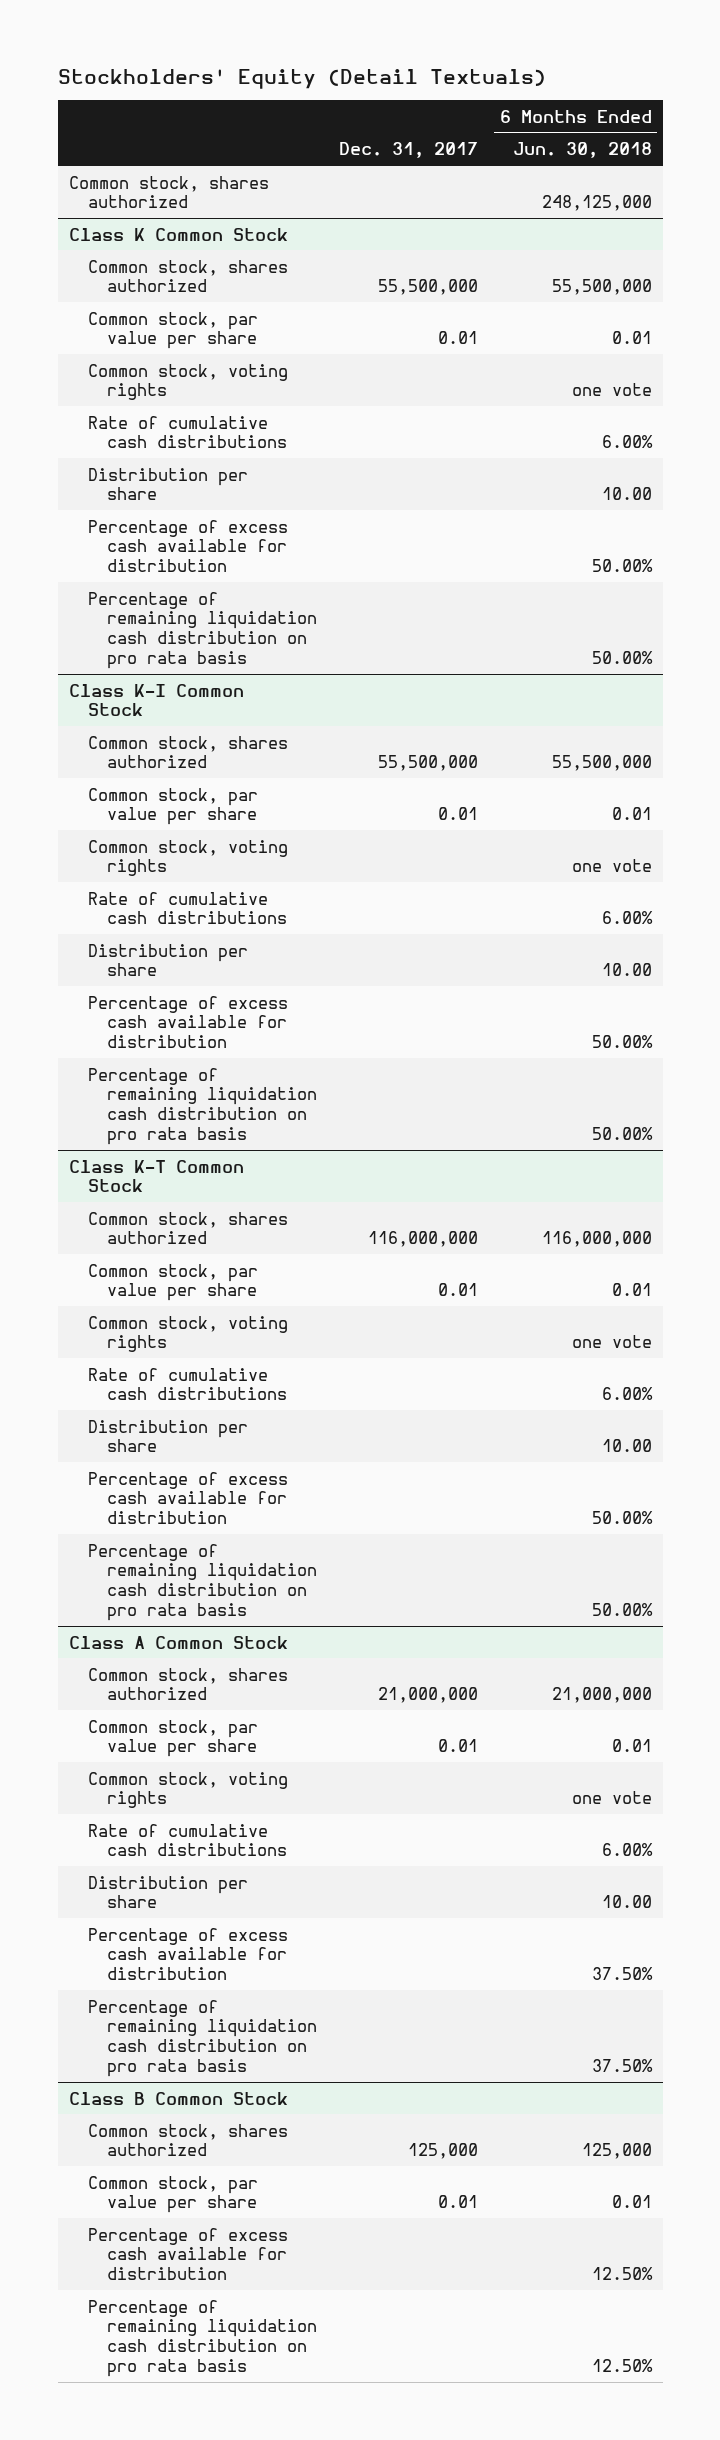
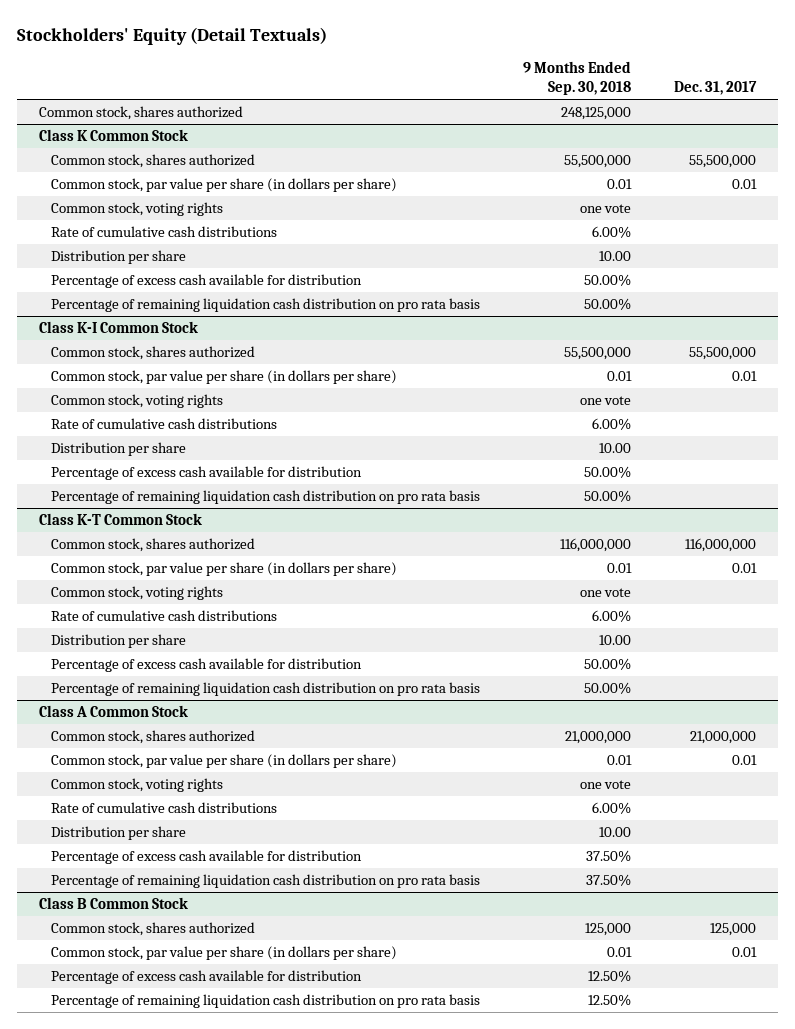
- | Dec. 31, 2017 | 6 Months Ended Jun. 30, 2018
+ | 9 Months Ended Sep. 30, 2018 | Dec. 31, 2017
@ Class K Common Stock
- Common stock, par value per share | 0.01 | 0.01
+ Common stock, par value per share (in dollars per share) | 0.01 | 0.01
@ Class K-I Common Stock
- Common stock, par value per share | 0.01 | 0.01
+ Common stock, par value per share (in dollars per share) | 0.01 | 0.01
@ Class K-T Common Stock
- Common stock, par value per share | 0.01 | 0.01
+ Common stock, par value per share (in dollars per share) | 0.01 | 0.01
@ Class A Common Stock
- Common stock, par value per share | 0.01 | 0.01
+ Common stock, par value per share (in dollars per share) | 0.01 | 0.01
@ Class B Common Stock
- Common stock, par value per share | 0.01 | 0.01
+ Common stock, par value per share (in dollars per share) | 0.01 | 0.01

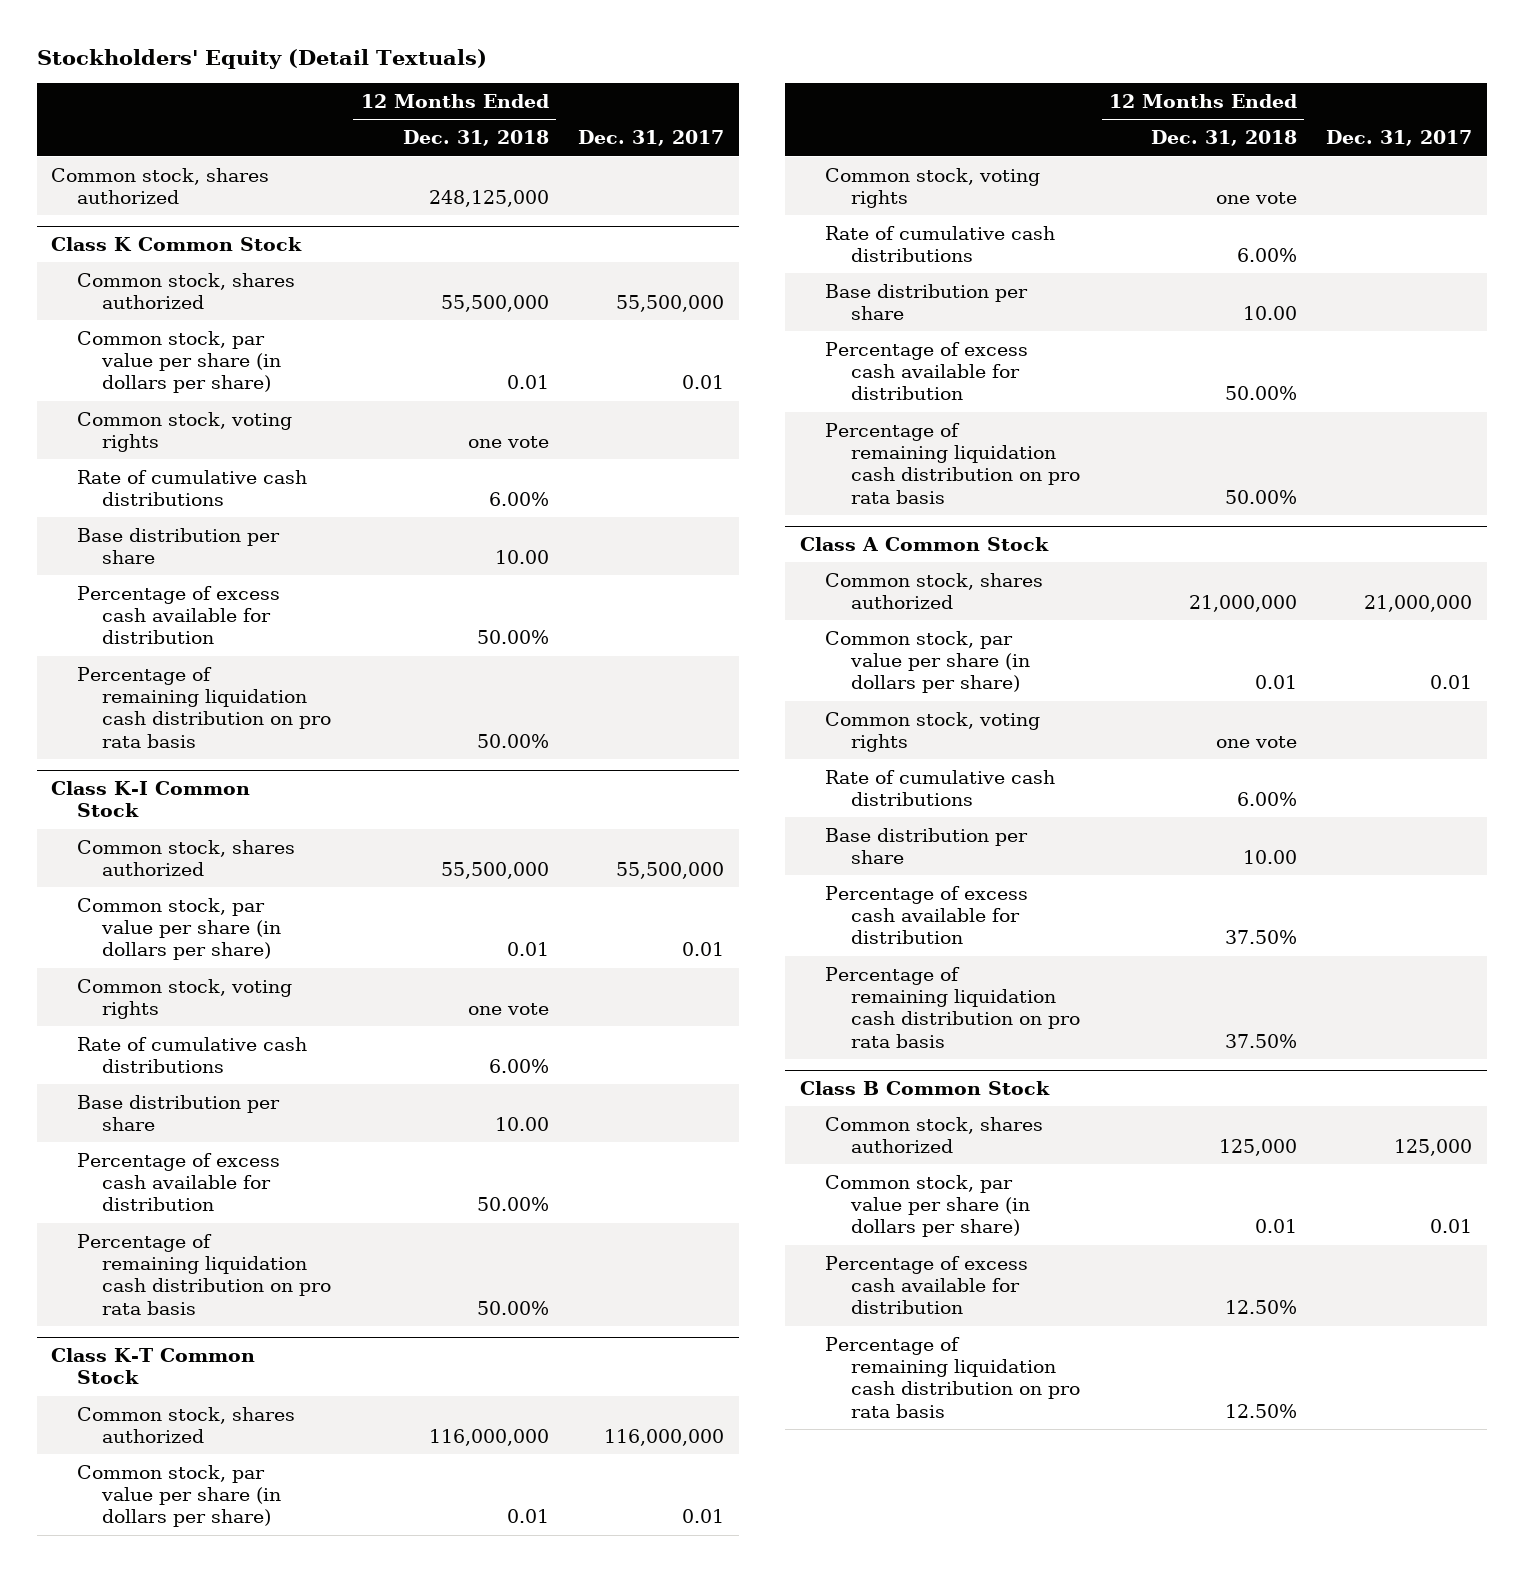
- | 9 Months Ended Sep. 30, 2018 | Dec. 31, 2017
+ | 12 Months Ended Dec. 31, 2018 | Dec. 31, 2017
@ Class K Common Stock
- Distribution per share | 10.00 |
+ Base distribution per share | 10.00 |
@ Class K-I Common Stock
- Distribution per share | 10.00 |
+ Base distribution per share | 10.00 |
@ Class K-T Common Stock
- Distribution per share | 10.00 |
+ Base distribution per share | 10.00 |
@ Class A Common Stock
- Distribution per share | 10.00 |
+ Base distribution per share | 10.00 |

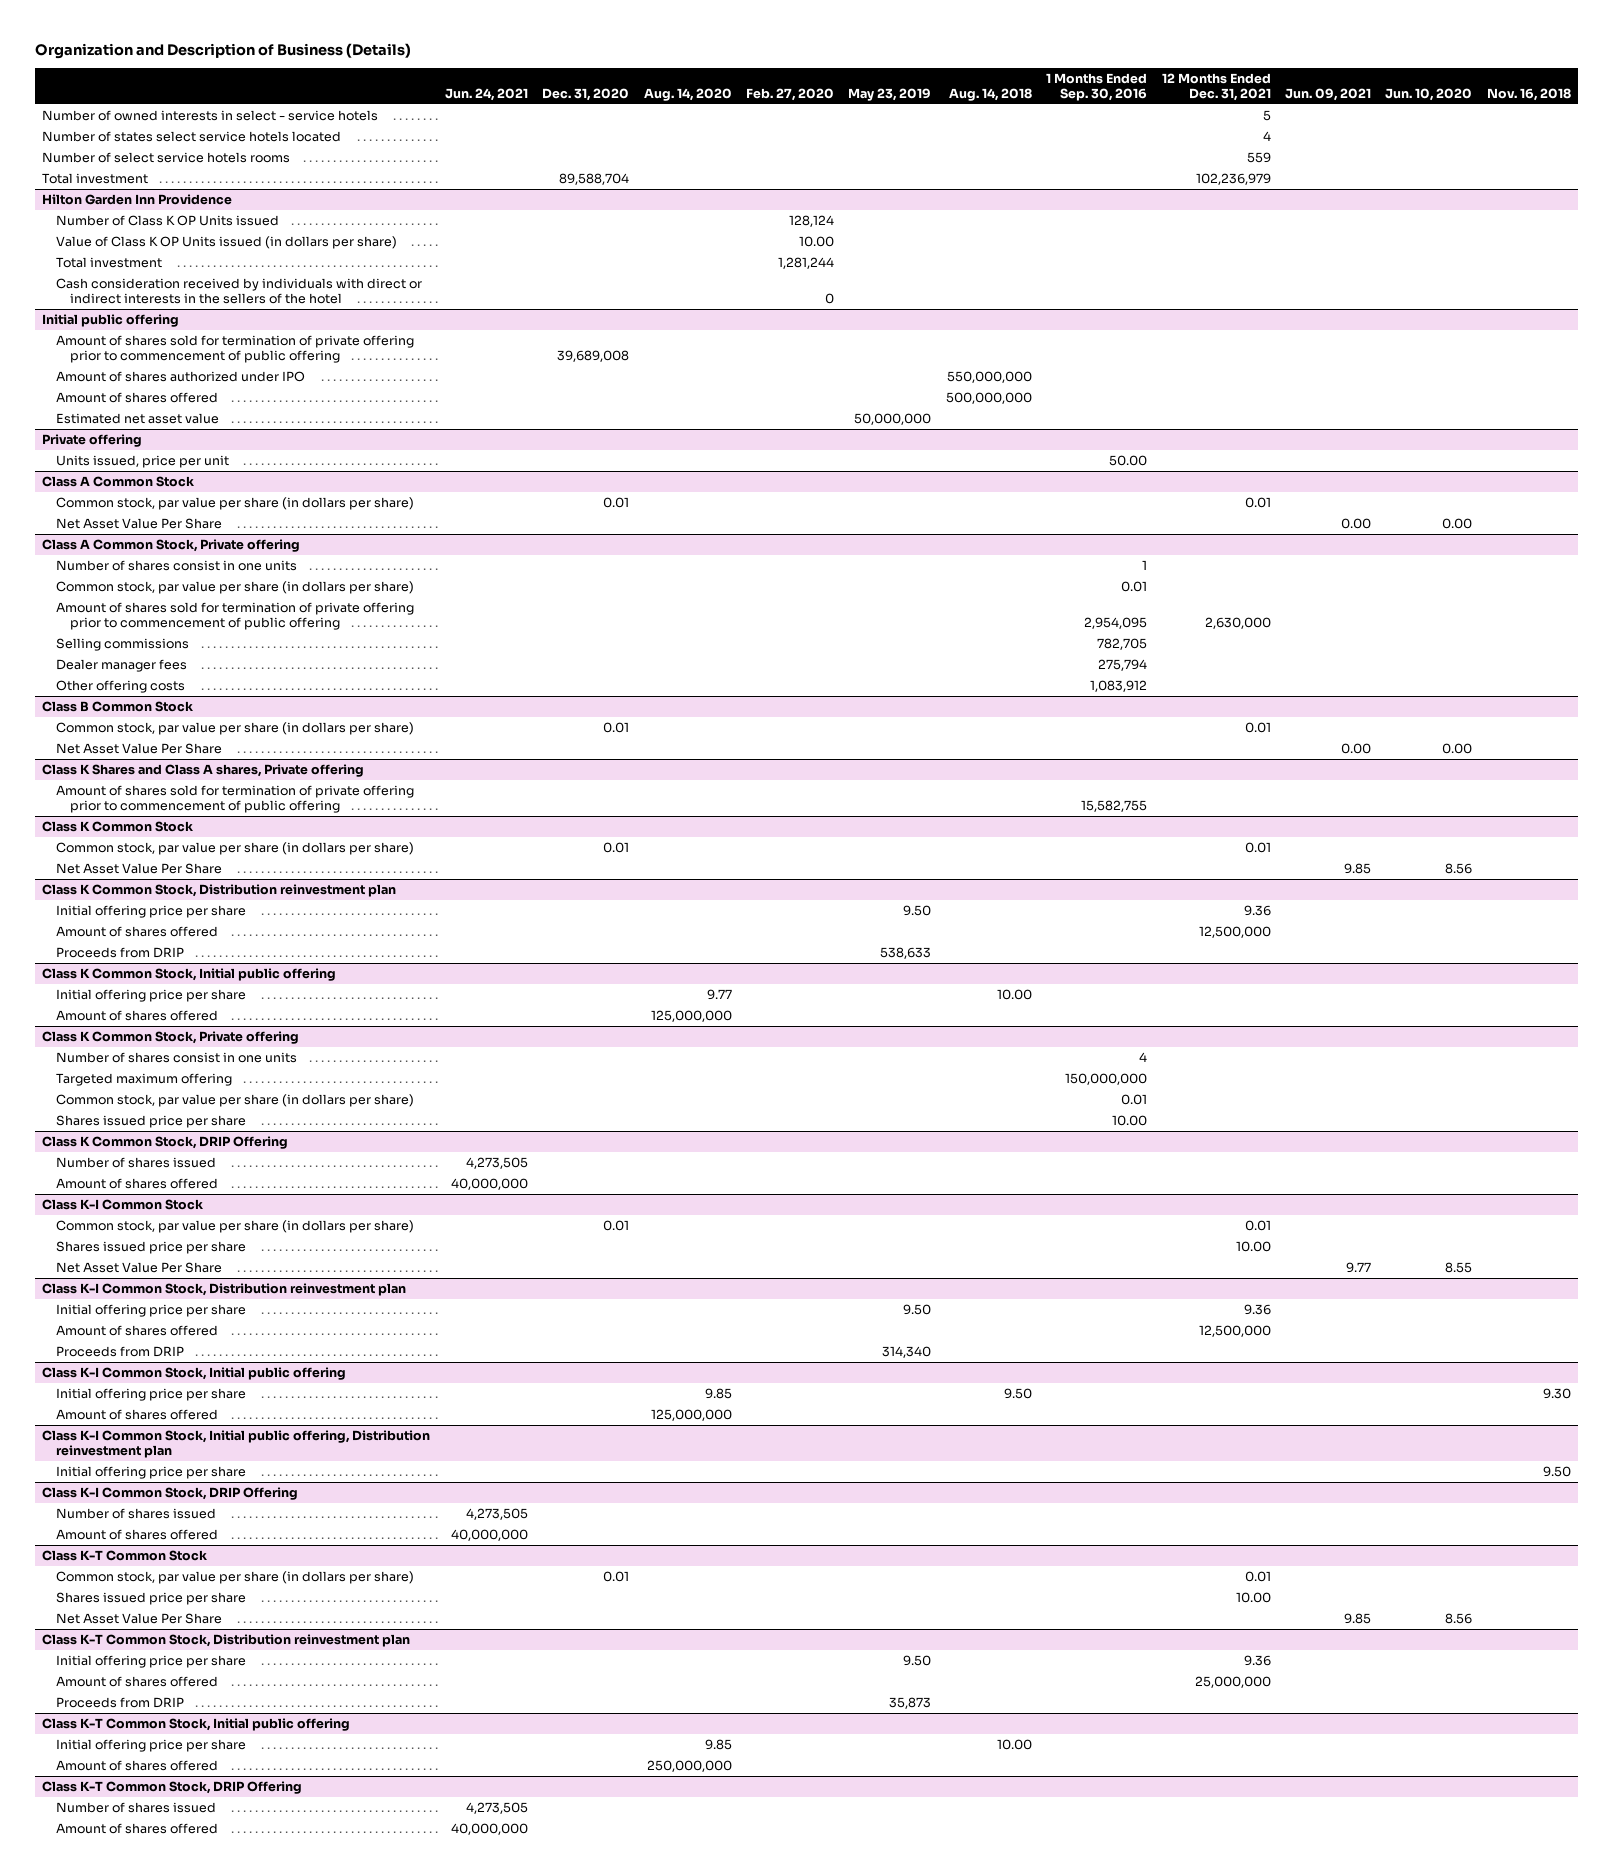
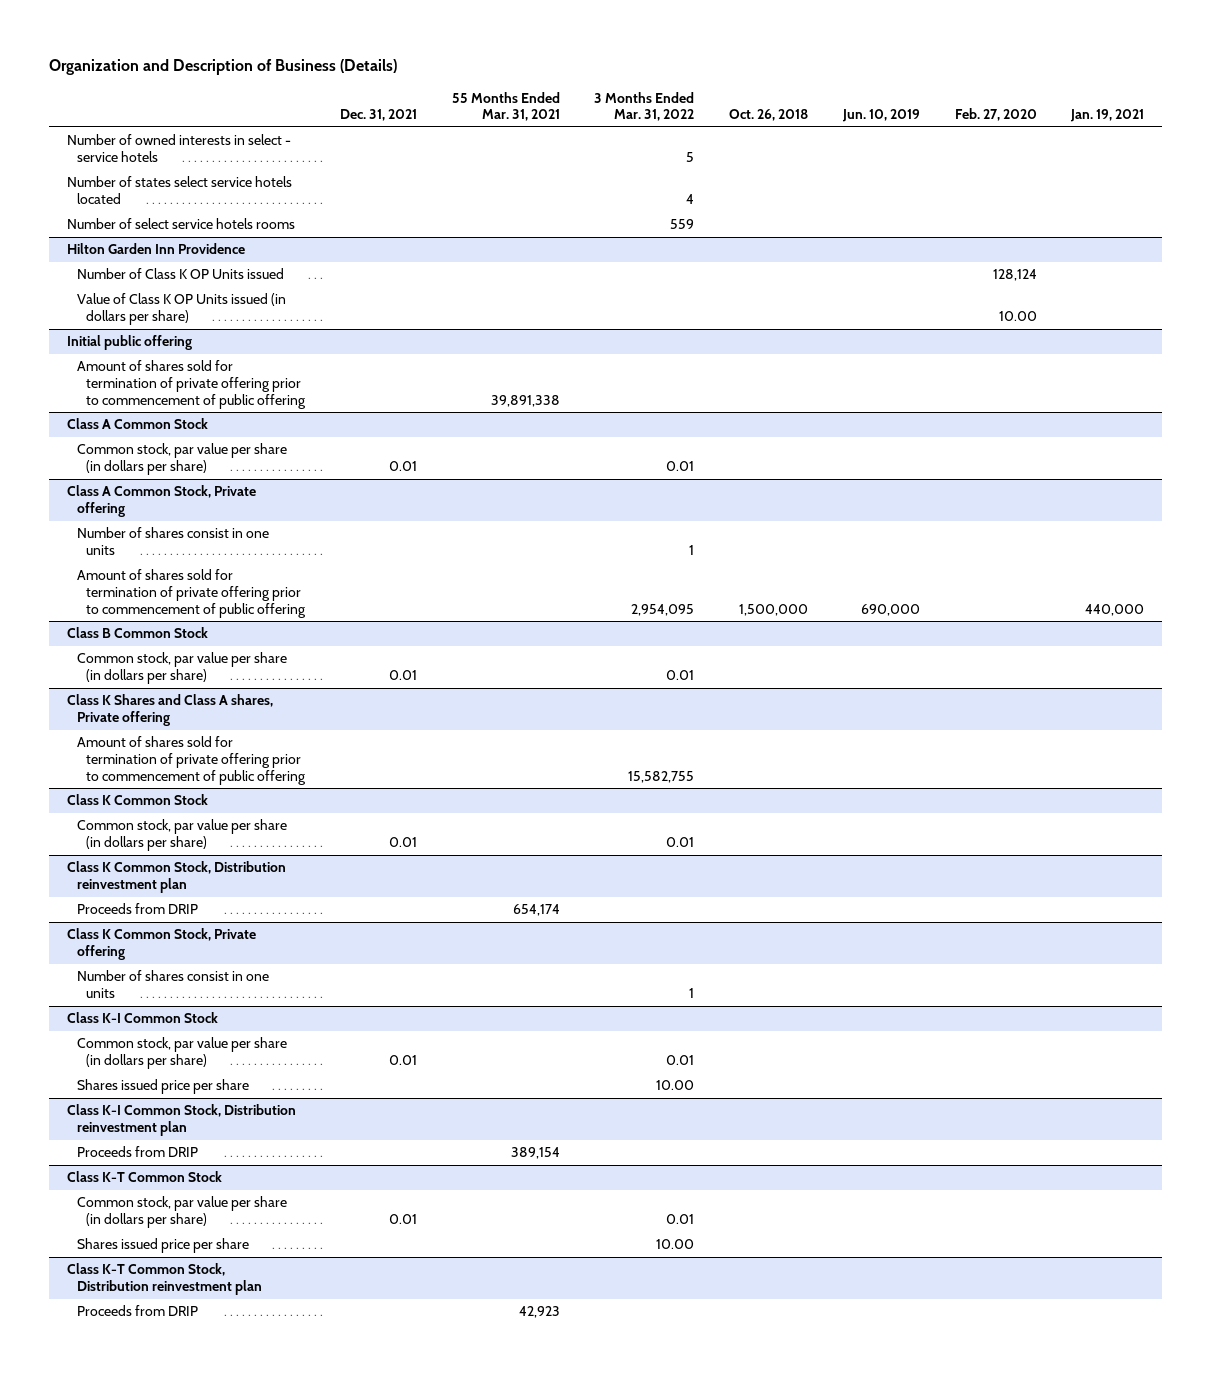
- | Jun. 24, 2021 | Dec. 31, 2020 | Aug. 14, 2020 | Feb. 27, 2020 | May 23, 2019 | Aug. 14, 2018 | 1 Months Ended Sep. 30, 2016 | 12 Months Ended Dec. 31, 2021 | Jun. 09, 2021 | Jun. 10, 2020 | Nov. 16, 2018
+ | Dec. 31, 2021 | 55 Months Ended Mar. 31, 2021 | 3 Months Ended Mar. 31, 2022 | Oct. 26, 2018 | Jun. 10, 2019 | Feb. 27, 2020 | Jan. 19, 2021
- Total investment | | 89,588,704 | | | | | | 102,236,979 | | |
@ Hilton Garden Inn Providence
- Total investment | | | | 1,281,244 | | | | | | |
- Cash consideration received by individuals with direct or indirect interests in the sellers of the hotel | | | | 0 | | | | | | |
@ Initial public offering
- Amount of shares authorized under IPO | | | | | | 550,000,000 | | | | |
- Amount of shares offered | | | | | | 500,000,000 | | | | |
- Estimated net asset value | | | | | 50,000,000 | | | | | |
- Private offering
- Units issued, price per unit | | | | | | | 50.00 | | | |
@ Class A Common Stock
- Net Asset Value Per Share | | | | | | | | | 0.00 | 0.00 |
@ Class A Common Stock, Private offering
- Common stock, par value per share (in dollars per share) | | | | | | | 0.01 | | | |
- Selling commissions | | | | | | | 782,705 | | | |
- Dealer manager fees | | | | | | | 275,794 | | | |
- Other offering costs | | | | | | | 1,083,912 | | | |
@ Class B Common Stock
- Net Asset Value Per Share | | | | | | | | | 0.00 | 0.00 |
@ Class K Common Stock
- Net Asset Value Per Share | | | | | | | | | 9.85 | 8.56 |
@ Class K Common Stock, Distribution reinvestment plan
- Initial offering price per share | | | | | 9.50 | | | 9.36 | | |
- Amount of shares offered | | | | | | | | 12,500,000 | | |
- Class K Common Stock, Initial public offering
- Initial offering price per share | | | 9.77 | | | 10.00 | | | | |
- Amount of shares offered | | | 125,000,000 | | | | | | | |
@ Class K Common Stock, Private offering
- Targeted maximum offering | | | | | | | 150,000,000 | | | |
- Common stock, par value per share (in dollars per share) | | | | | | | 0.01 | | | |
- Shares issued price per share | | | | | | | 10.00 | | | |
- Class K Common Stock, DRIP Offering
- Number of shares issued | 4,273,505 | | | | | | | | | |
- Amount of shares offered | 40,000,000 | | | | | | | | | |
@ Class K-I Common Stock
- Net Asset Value Per Share | | | | | | | | | 9.77 | 8.55 |
@ Class K-I Common Stock, Distribution reinvestment plan
- Initial offering price per share | | | | | 9.50 | | | 9.36 | | |
- Amount of shares offered | | | | | | | | 12,500,000 | | |
- Class K-I Common Stock, Initial public offering
- Initial offering price per share | | | 9.85 | | | 9.50 | | | | | 9.30
- Amount of shares offered | | | 125,000,000 | | | | | | | |
- Class K-I Common Stock, Initial public offering, Distribution reinvestment plan
- Initial offering price per share | | | | | | | | | | | 9.50
- Class K-I Common Stock, DRIP Offering
- Number of shares issued | 4,273,505 | | | | | | | | | |
- Amount of shares offered | 40,000,000 | | | | | | | | | |
@ Class K-T Common Stock
- Net Asset Value Per Share | | | | | | | | | 9.85 | 8.56 |
@ Class K-T Common Stock, Distribution reinvestment plan
- Initial offering price per share | | | | | 9.50 | | | 9.36 | | |
- Amount of shares offered | | | | | | | | 25,000,000 | | |
- Class K-T Common Stock, Initial public offering
- Initial offering price per share | | | 9.85 | | | 10.00 | | | | |
- Amount of shares offered | | | 250,000,000 | | | | | | | |
- Class K-T Common Stock, DRIP Offering
- Number of shares issued | 4,273,505 | | | | | | | | | |
- Amount of shares offered | 40,000,000 | | | | | | | | | |

